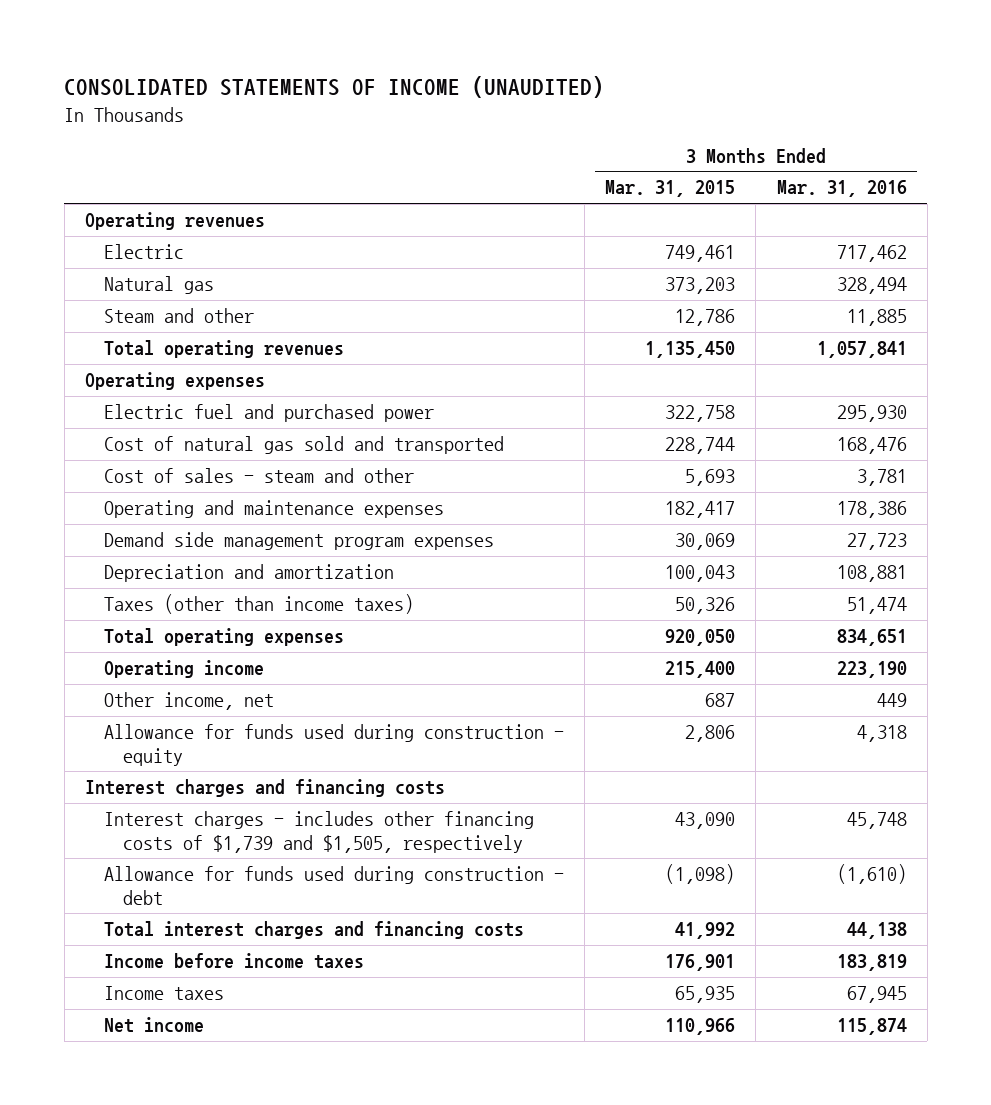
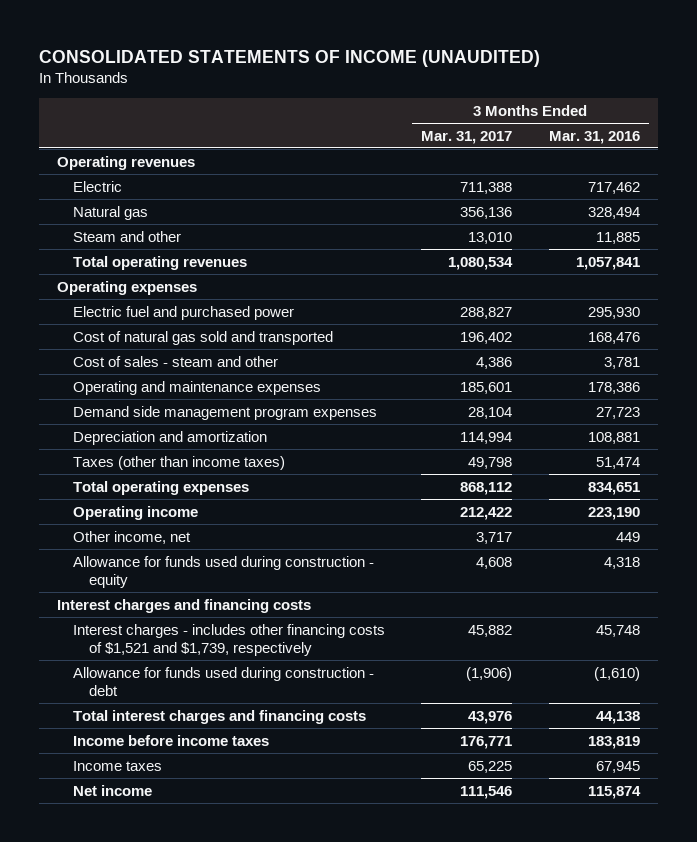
- | 3 Months Ended Mar. 31, 2015 | 3 Months Ended Mar. 31, 2016
+ | 3 Months Ended Mar. 31, 2017 | 3 Months Ended Mar. 31, 2016
- Interest charges - includes other financing costs of $1,739 and $1,505, respectively | 43,090 | 45,748
+ Interest charges - includes other financing costs of $1,521 and $1,739, respectively | 45,882 | 45,748

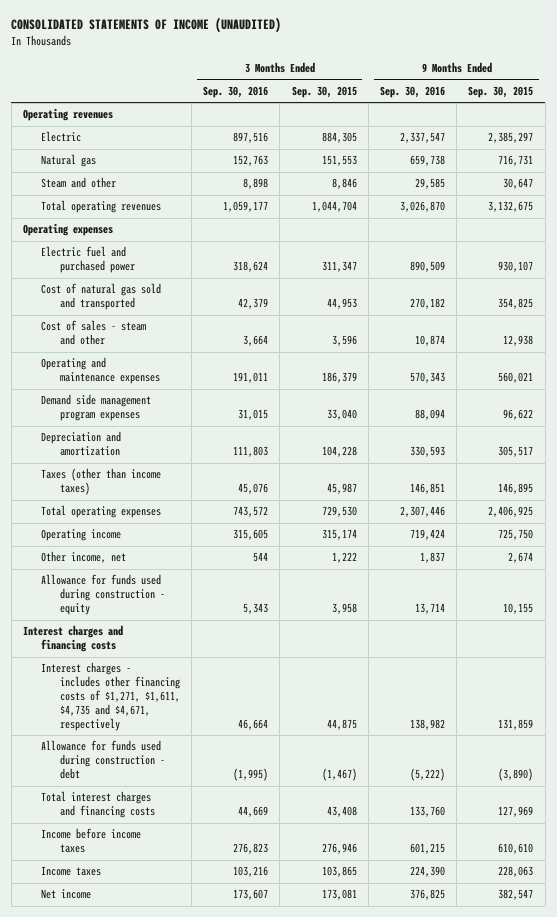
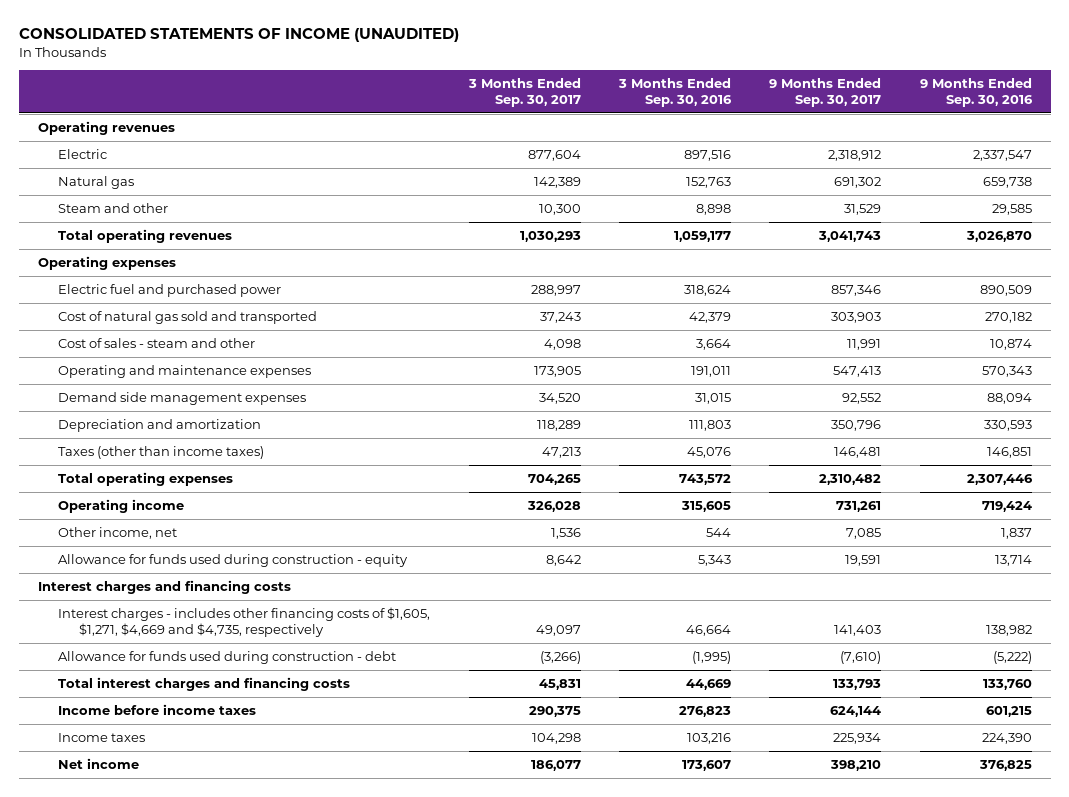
- | 3 Months Ended Sep. 30, 2016 | 3 Months Ended Sep. 30, 2015 | 9 Months Ended Sep. 30, 2016 | 9 Months Ended Sep. 30, 2015
+ | 3 Months Ended Sep. 30, 2017 | 3 Months Ended Sep. 30, 2016 | 9 Months Ended Sep. 30, 2017 | 9 Months Ended Sep. 30, 2016
- Demand side management program expenses | 31,015 | 33,040 | 88,094 | 96,622
+ Demand side management expenses | 34,520 | 31,015 | 92,552 | 88,094
- Interest charges - includes other financing costs of $1,271, $1,611, $4,735 and $4,671, respectively | 46,664 | 44,875 | 138,982 | 131,859
+ Interest charges - includes other financing costs of $1,605, $1,271, $4,669 and $4,735, respectively | 49,097 | 46,664 | 141,403 | 138,982

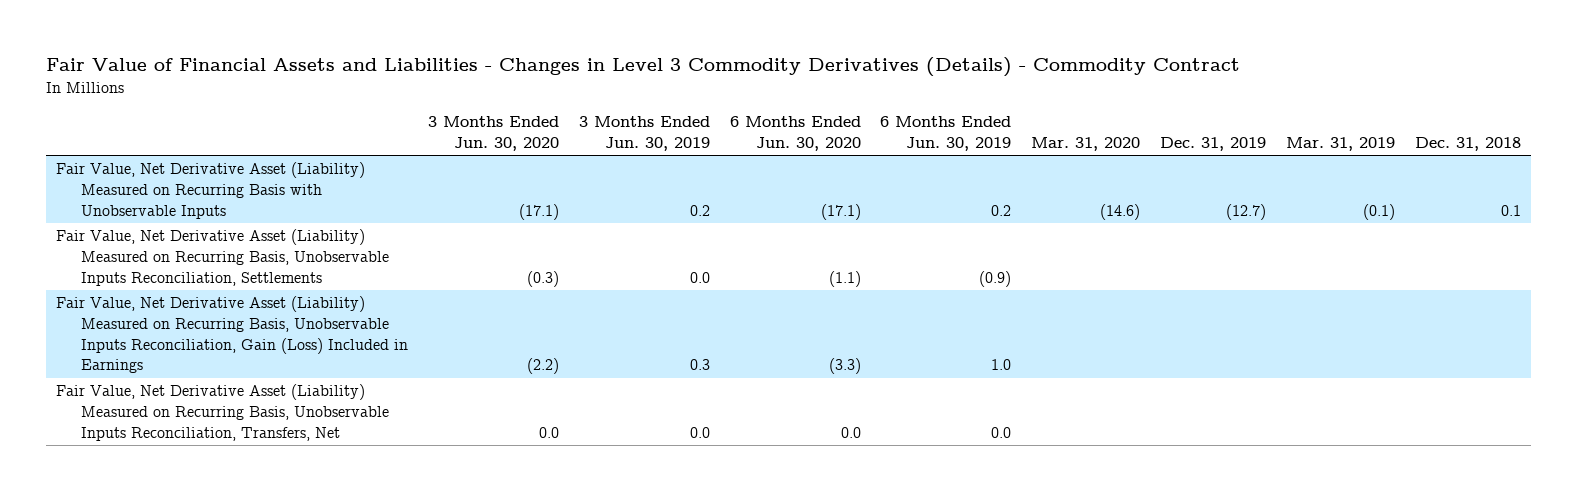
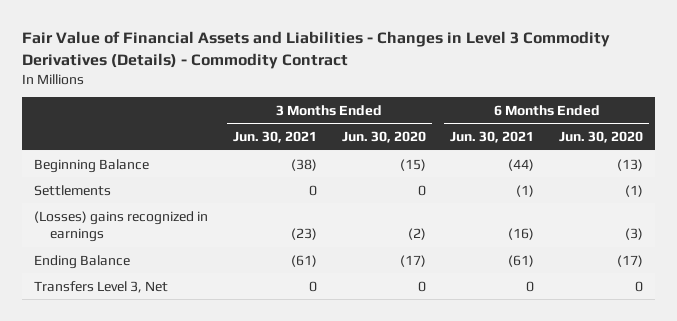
- | 3 Months Ended Jun. 30, 2020 | 3 Months Ended Jun. 30, 2019 | 6 Months Ended Jun. 30, 2020 | 6 Months Ended Jun. 30, 2019 | Mar. 31, 2020 | Dec. 31, 2019 | Mar. 31, 2019 | Dec. 31, 2018
+ | 3 Months Ended Jun. 30, 2021 | 3 Months Ended Jun. 30, 2020 | 6 Months Ended Jun. 30, 2021 | 6 Months Ended Jun. 30, 2020
- Fair Value, Net Derivative Asset (Liability) Measured on Recurring Basis with Unobservable Inputs | (17.1) | 0.2 | (17.1) | 0.2 | (14.6) | (12.7) | (0.1) | 0.1
- Fair Value, Net Derivative Asset (Liability) Measured on Recurring Basis, Unobservable Inputs Reconciliation, Settlements | (0.3) | 0.0 | (1.1) | (0.9) | | | |
- Fair Value, Net Derivative Asset (Liability) Measured on Recurring Basis, Unobservable Inputs Reconciliation, Gain (Loss) Included in Earnings | (2.2) | 0.3 | (3.3) | 1.0 | | | |
- Fair Value, Net Derivative Asset (Liability) Measured on Recurring Basis, Unobservable Inputs Reconciliation, Transfers, Net | 0.0 | 0.0 | 0.0 | 0.0 | | | |
+ Beginning Balance | (38) | (15) | (44) | (13)
+ Settlements | 0 | 0 | (1) | (1)
+ (Losses) gains recognized in earnings | (23) | (2) | (16) | (3)
+ Ending Balance | (61) | (17) | (61) | (17)
+ Transfers Level 3, Net | 0 | 0 | 0 | 0

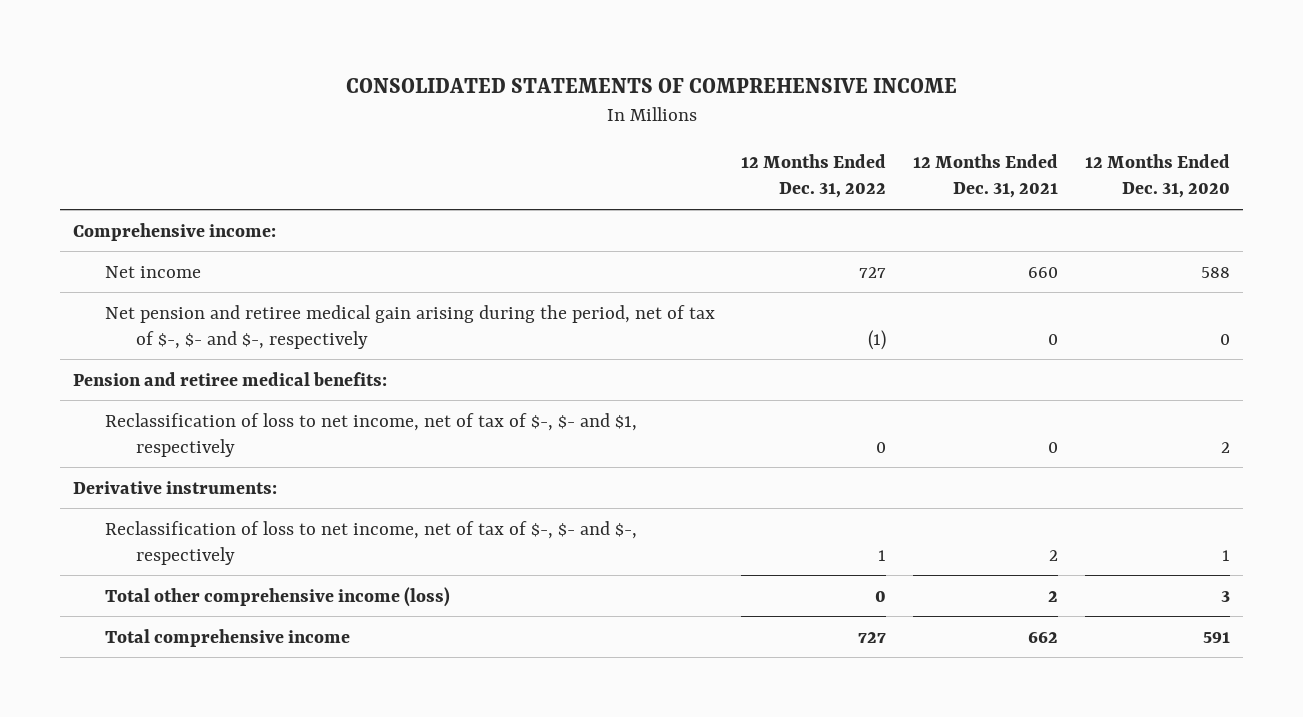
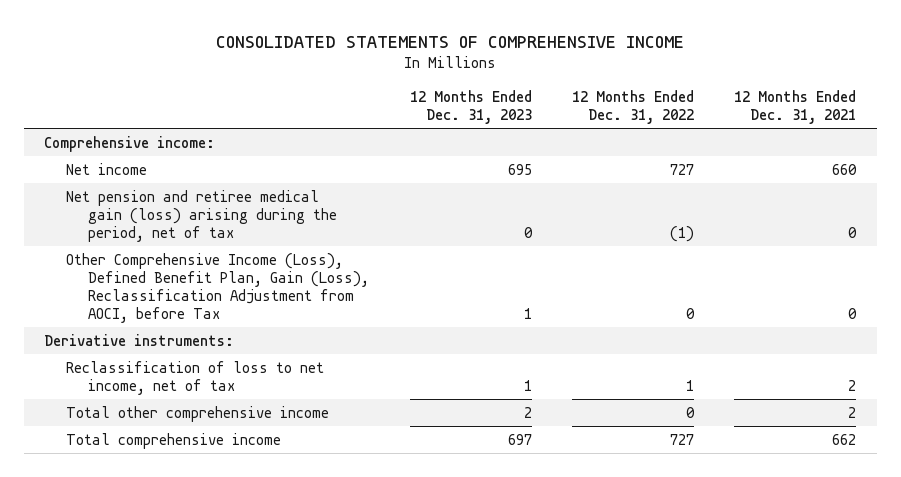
- | 12 Months Ended Dec. 31, 2022 | 12 Months Ended Dec. 31, 2021 | 12 Months Ended Dec. 31, 2020
+ | 12 Months Ended Dec. 31, 2023 | 12 Months Ended Dec. 31, 2022 | 12 Months Ended Dec. 31, 2021
- Net pension and retiree medical gain arising during the period, net of tax of $-, $- and $-, respectively | (1) | 0 | 0
- Pension and retiree medical benefits:
- Reclassification of loss to net income, net of tax of $-, $- and $1, respectively | 0 | 0 | 2
+ Net pension and retiree medical gain (loss) arising during the period, net of tax | 0 | (1) | 0
+ Other Comprehensive Income (Loss), Defined Benefit Plan, Gain (Loss), Reclassification Adjustment from AOCI, before Tax | 1 | 0 | 0
- Reclassification of loss to net income, net of tax of $-, $- and $-, respectively | 1 | 2 | 1
- Total other comprehensive income (loss) | 0 | 2 | 3
+ Reclassification of loss to net income, net of tax | 1 | 1 | 2
+ Total other comprehensive income | 2 | 0 | 2

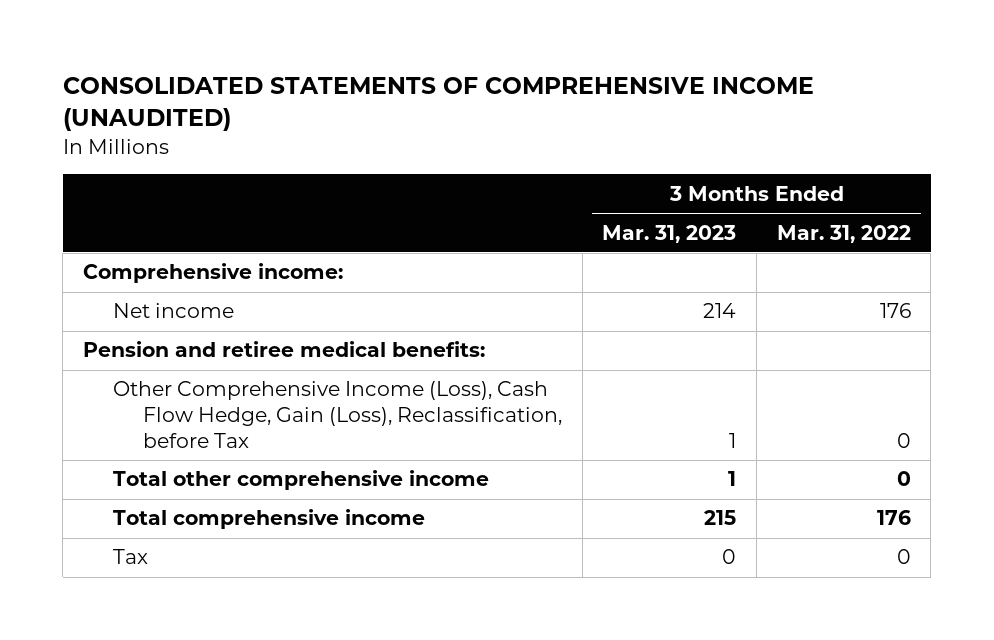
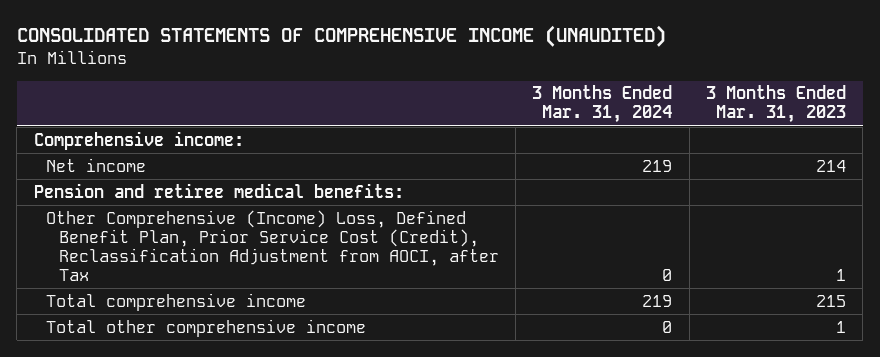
- | 3 Months Ended Mar. 31, 2023 | 3 Months Ended Mar. 31, 2022
+ | 3 Months Ended Mar. 31, 2024 | 3 Months Ended Mar. 31, 2023
- Other Comprehensive Income (Loss), Cash Flow Hedge, Gain (Loss), Reclassification, before Tax | 1 | 0
+ Other Comprehensive (Income) Loss, Defined Benefit Plan, Prior Service Cost (Credit), Reclassification Adjustment from AOCI, after Tax | 0 | 1
- Tax | 0 | 0
moved down: Total other comprehensive income | 0 | 1

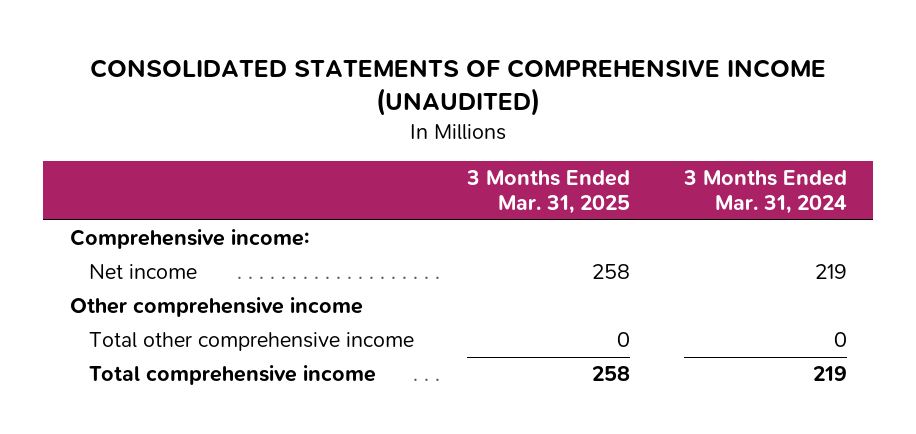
- | 3 Months Ended Mar. 31, 2024 | 3 Months Ended Mar. 31, 2023
+ | 3 Months Ended Mar. 31, 2025 | 3 Months Ended Mar. 31, 2024
- Pension and retiree medical benefits:
- Other Comprehensive (Income) Loss, Defined Benefit Plan, Prior Service Cost (Credit), Reclassification Adjustment from AOCI, after Tax | 0 | 1
+ Other comprehensive income
moved down: Total comprehensive income | 258 | 219

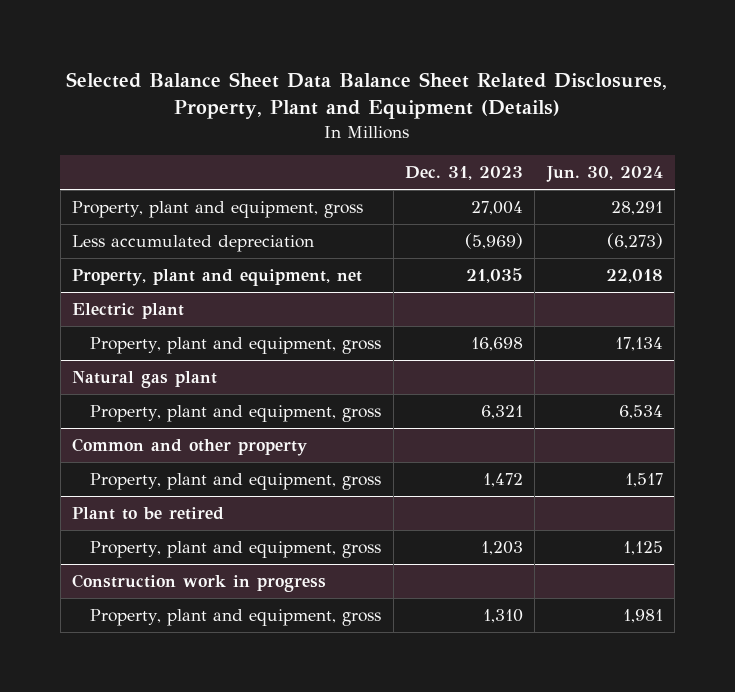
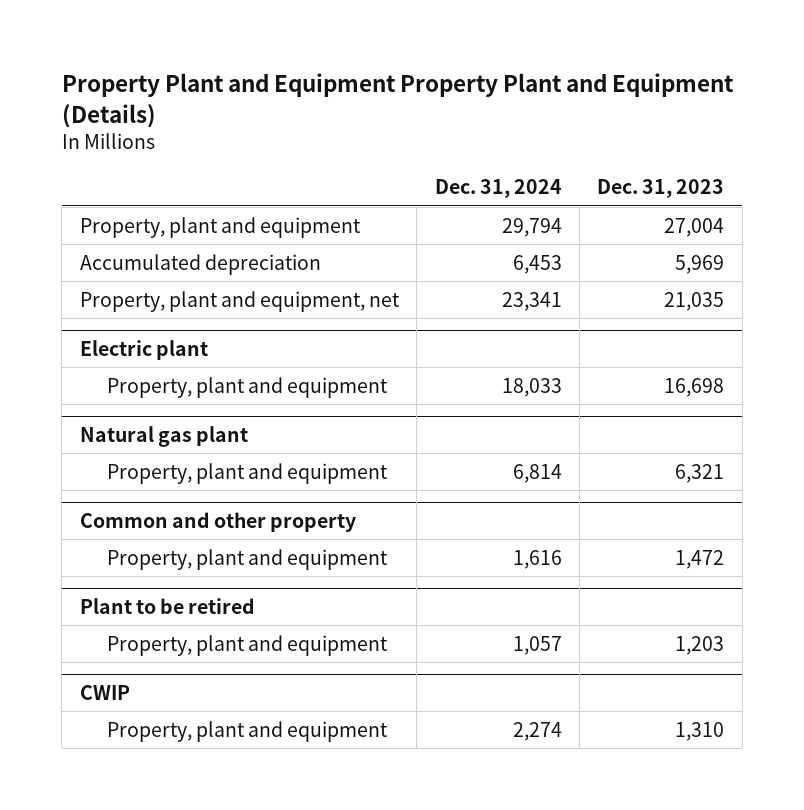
- Selected Balance Sheet Data Balance Sheet Related Disclosures, Property, Plant and Equipment (Details)
+ Property Plant and Equipment Property Plant and Equipment (Details)
- | Dec. 31, 2023 | Jun. 30, 2024
+ | Dec. 31, 2024 | Dec. 31, 2023
- Property, plant and equipment, gross | 27,004 | 28,291
- Less accumulated depreciation | (5,969) | (6,273)
+ Property, plant and equipment | 29,794 | 27,004
+ Accumulated depreciation | 6,453 | 5,969
@ Electric plant
- Property, plant and equipment, gross | 16,698 | 17,134
+ Property, plant and equipment | 18,033 | 16,698
@ Natural gas plant
- Property, plant and equipment, gross | 6,321 | 6,534
+ Property, plant and equipment | 6,814 | 6,321
@ Common and other property
- Property, plant and equipment, gross | 1,472 | 1,517
+ Property, plant and equipment | 1,616 | 1,472
@ Plant to be retired
- Property, plant and equipment, gross | 1,203 | 1,125
- Construction work in progress
- Property, plant and equipment, gross | 1,310 | 1,981
@ Plant to be retired
+ Property, plant and equipment | 1,057 | 1,203
+ CWIP
+ Property, plant and equipment | 2,274 | 1,310

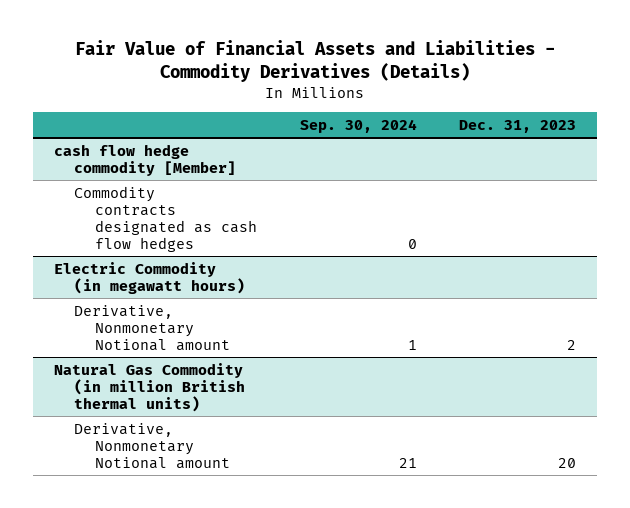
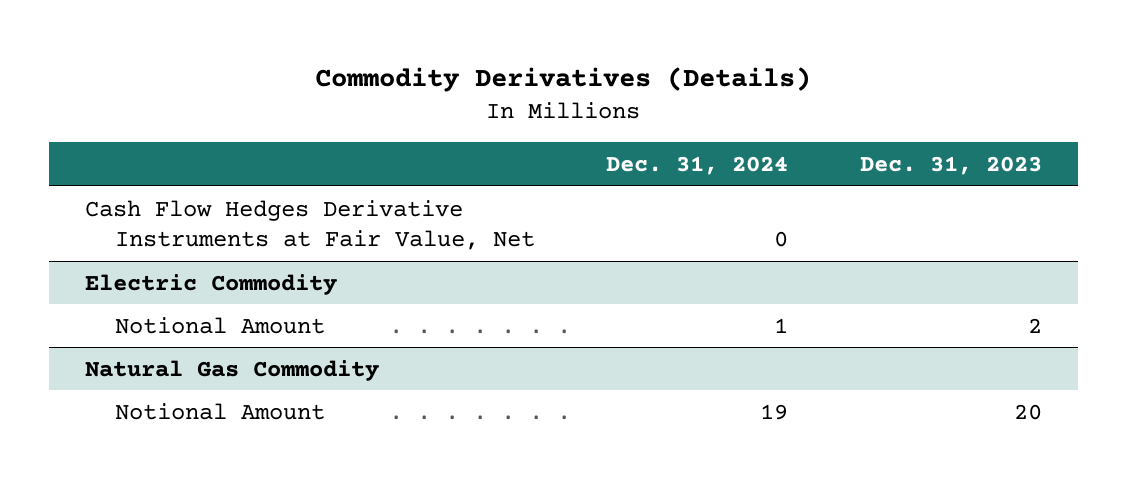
- Fair Value of Financial Assets and Liabilities - Commodity Derivatives (Details)
+ Commodity Derivatives (Details)
- | Sep. 30, 2024 | Dec. 31, 2023
+ | Dec. 31, 2024 | Dec. 31, 2023
- cash flow hedge commodity [Member]
- Commodity contracts designated as cash flow hedges | 0 |
- Electric Commodity (in megawatt hours)
- Derivative, Nonmonetary Notional amount | 1 | 2
- Natural Gas Commodity (in million British thermal units)
- Derivative, Nonmonetary Notional amount | 21 | 20
+ Cash Flow Hedges Derivative Instruments at Fair Value, Net | 0 |
+ Electric Commodity
+ Notional Amount | 1 | 2
+ Natural Gas Commodity
+ Notional Amount | 19 | 20

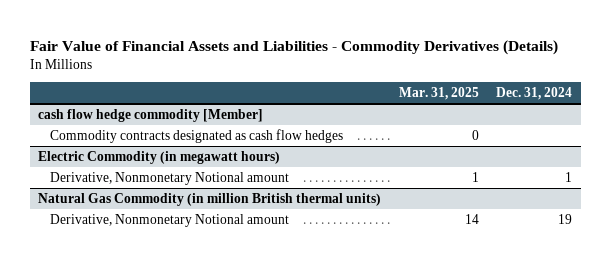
- Commodity Derivatives (Details)
+ Fair Value of Financial Assets and Liabilities - Commodity Derivatives (Details)
- | Dec. 31, 2024 | Dec. 31, 2023
+ | Mar. 31, 2025 | Dec. 31, 2024
- Cash Flow Hedges Derivative Instruments at Fair Value, Net | 0 |
- Electric Commodity
- Notional Amount | 1 | 2
- Natural Gas Commodity
- Notional Amount | 19 | 20
+ cash flow hedge commodity [Member]
+ Commodity contracts designated as cash flow hedges | 0 |
+ Electric Commodity (in megawatt hours)
+ Derivative, Nonmonetary Notional amount | 1 | 1
+ Natural Gas Commodity (in million British thermal units)
+ Derivative, Nonmonetary Notional amount | 14 | 19

